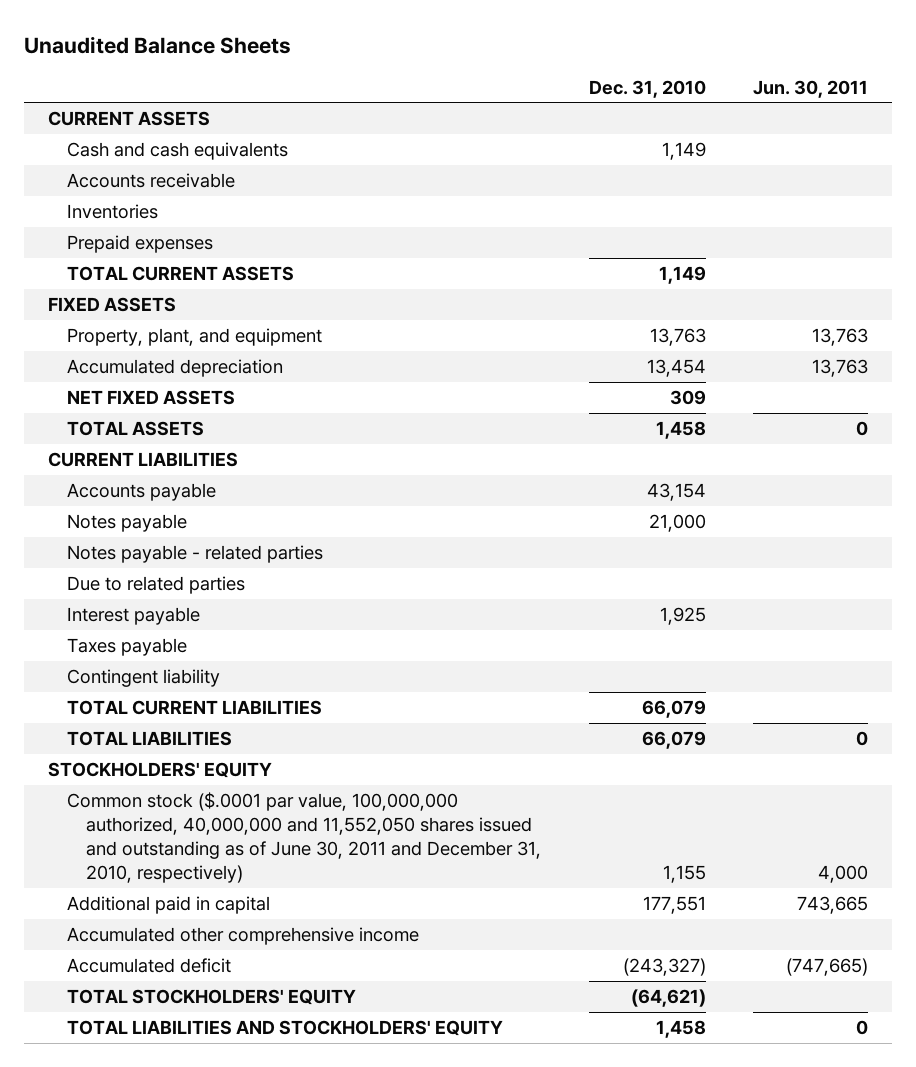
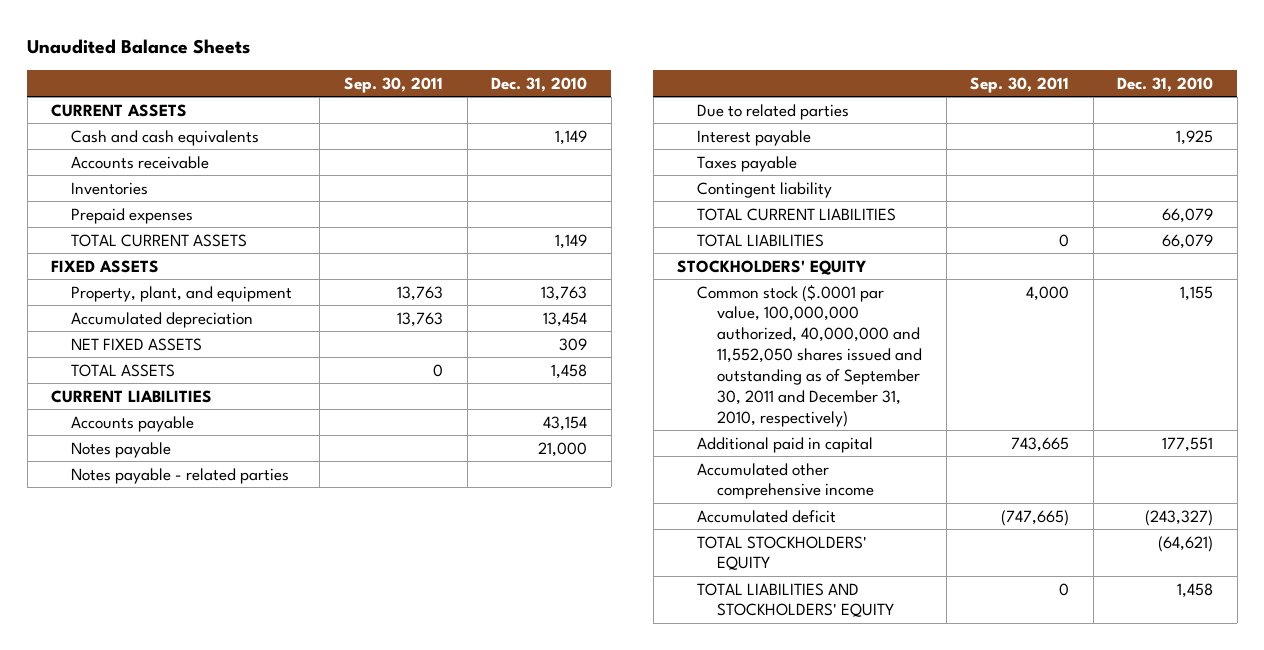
- | Dec. 31, 2010 | Jun. 30, 2011
+ | Sep. 30, 2011 | Dec. 31, 2010
- Common stock ($.0001 par value, 100,000,000 authorized, 40,000,000 and 11,552,050 shares issued and outstanding as of June 30, 2011 and December 31, 2010, respectively) | 1,155 | 4,000
+ Common stock ($.0001 par value, 100,000,000 authorized, 40,000,000 and 11,552,050 shares issued and outstanding as of September 30, 2011 and December 31, 2010, respectively) | 4,000 | 1,155

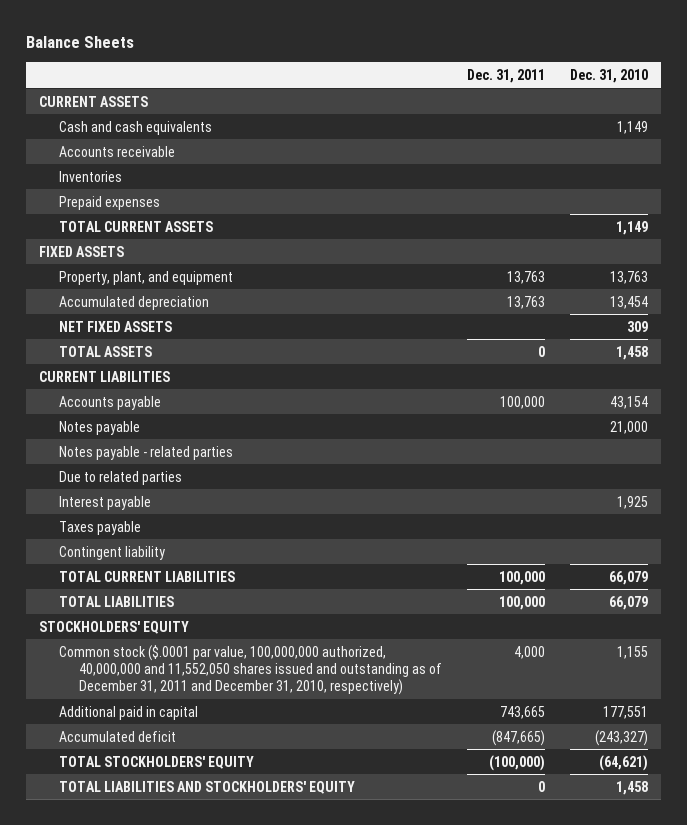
- Unaudited Balance Sheets
+ Balance Sheets
- | Sep. 30, 2011 | Dec. 31, 2010
+ | Dec. 31, 2011 | Dec. 31, 2010
- Common stock ($.0001 par value, 100,000,000 authorized, 40,000,000 and 11,552,050 shares issued and outstanding as of September 30, 2011 and December 31, 2010, respectively) | 4,000 | 1,155
+ Common stock ($.0001 par value, 100,000,000 authorized, 40,000,000 and 11,552,050 shares issued and outstanding as of December 31, 2011 and December 31, 2010, respectively) | 4,000 | 1,155
- Accumulated other comprehensive income

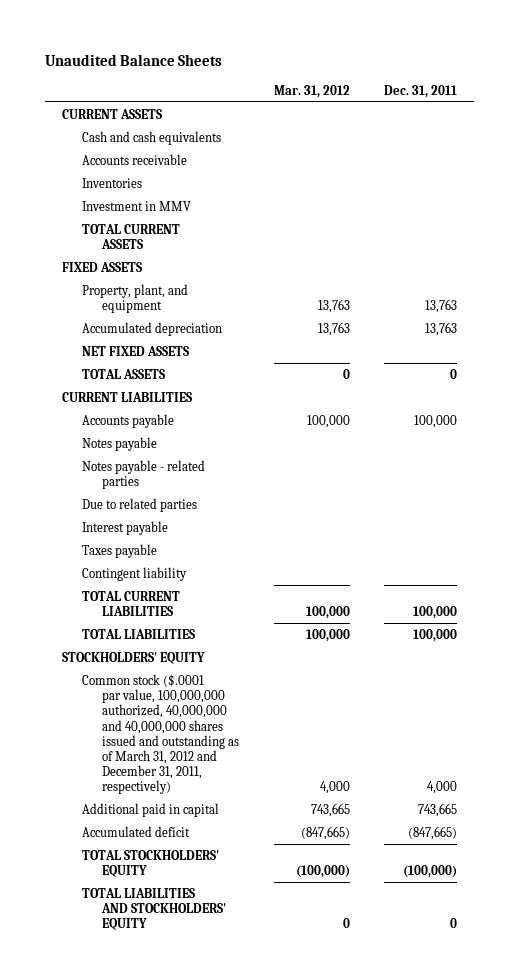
- Balance Sheets
+ Unaudited Balance Sheets
- | Dec. 31, 2011 | Dec. 31, 2010
+ | Mar. 31, 2012 | Dec. 31, 2011
- Prepaid expenses
+ Investment in MMV
- Common stock ($.0001 par value, 100,000,000 authorized, 40,000,000 and 11,552,050 shares issued and outstanding as of December 31, 2011 and December 31, 2010, respectively) | 4,000 | 1,155
+ Common stock ($.0001 par value, 100,000,000 authorized, 40,000,000 and 40,000,000 shares issued and outstanding as of March 31, 2012 and December 31, 2011, respectively) | 4,000 | 4,000

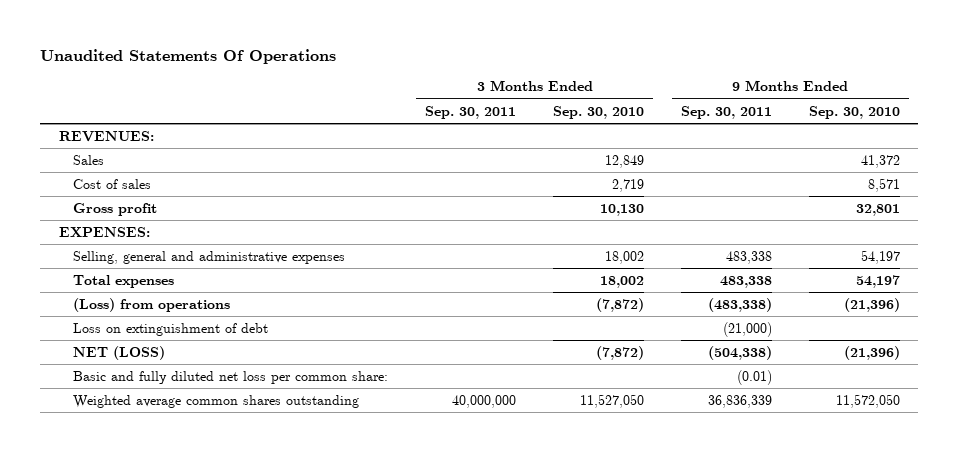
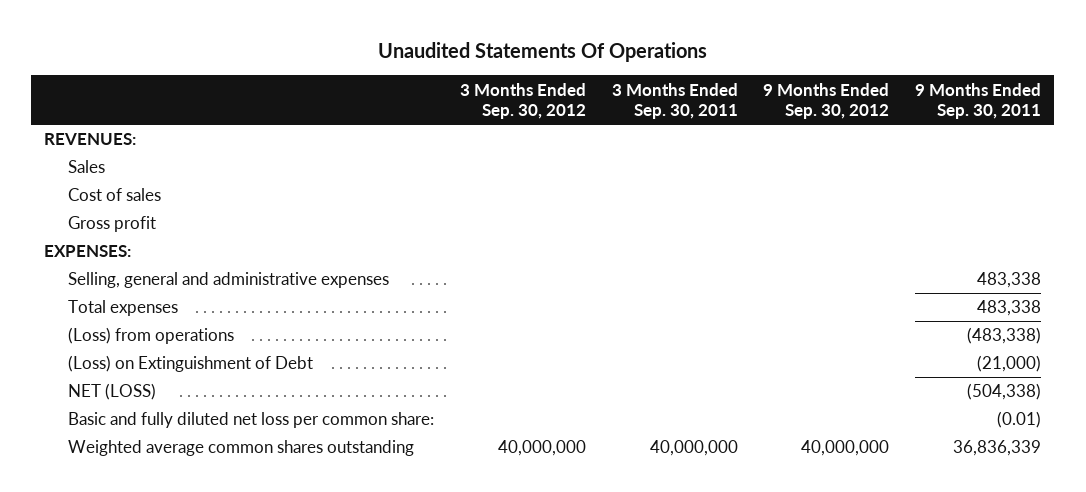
- | 3 Months Ended Sep. 30, 2011 | 3 Months Ended Sep. 30, 2010 | 9 Months Ended Sep. 30, 2011 | 9 Months Ended Sep. 30, 2010
+ | 3 Months Ended Sep. 30, 2012 | 3 Months Ended Sep. 30, 2011 | 9 Months Ended Sep. 30, 2012 | 9 Months Ended Sep. 30, 2011
- Loss on extinguishment of debt | | | (21,000) |
+ (Loss) on Extinguishment of Debt | | | | (21,000)

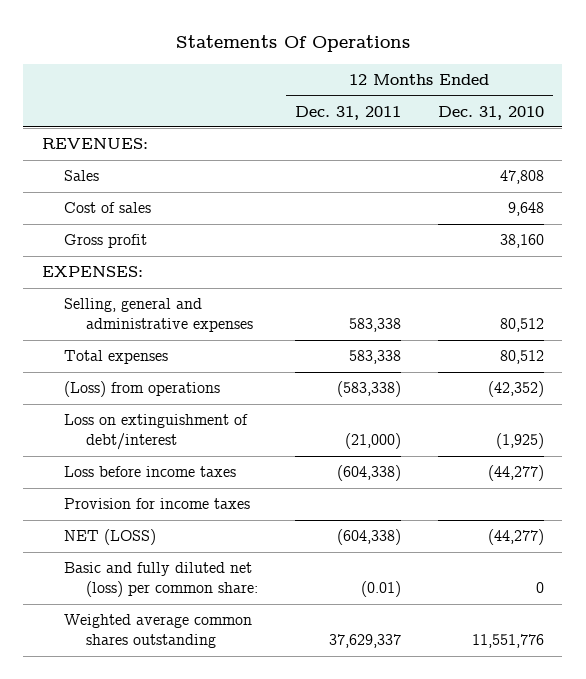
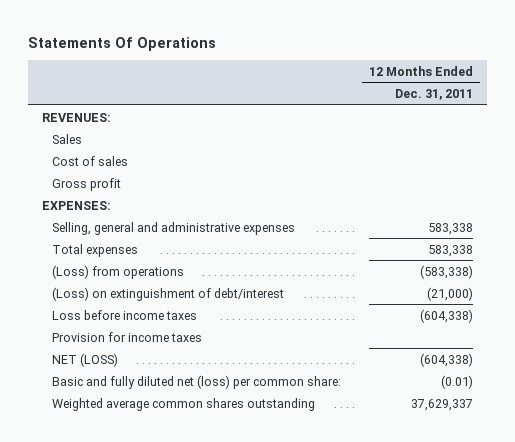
- | 12 Months Ended Dec. 31, 2011 | 12 Months Ended Dec. 31, 2010
+ | 12 Months Ended Dec. 31, 2011
- Loss on extinguishment of debt/interest | (21,000) | (1,925)
+ (Loss) on extinguishment of debt/interest | (21,000)

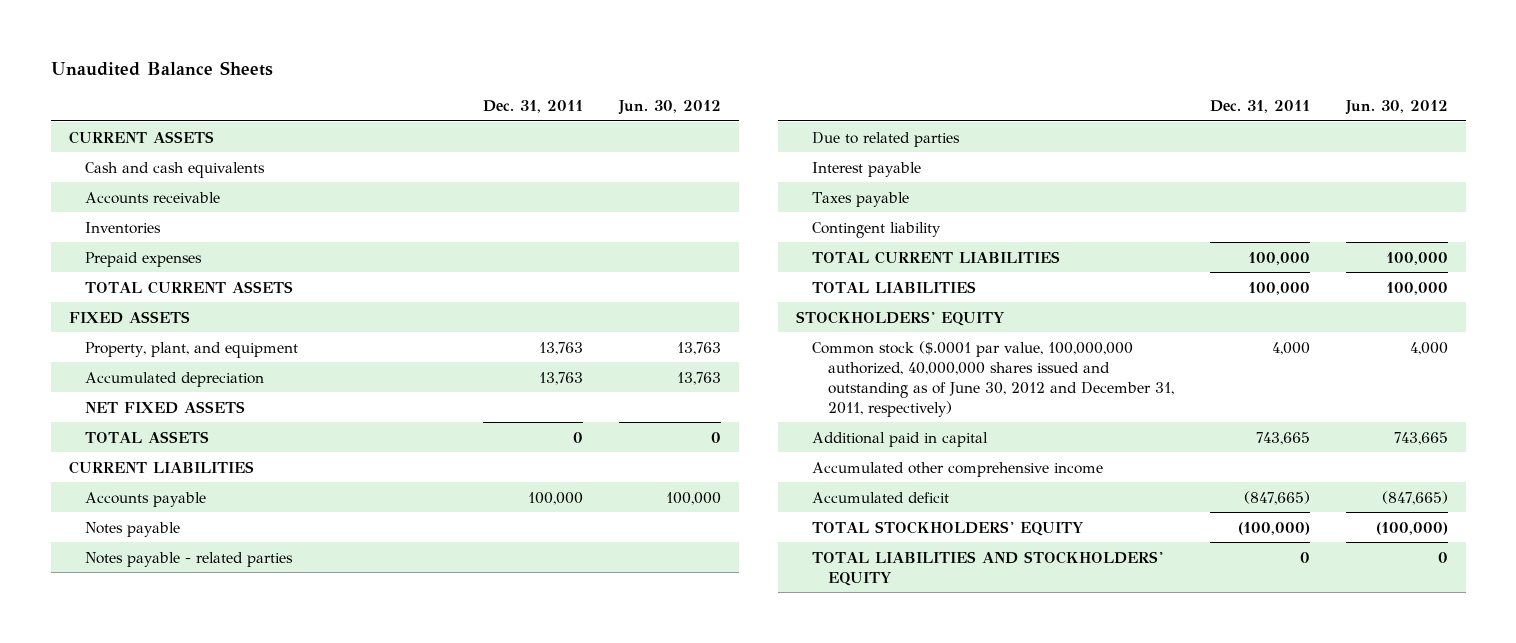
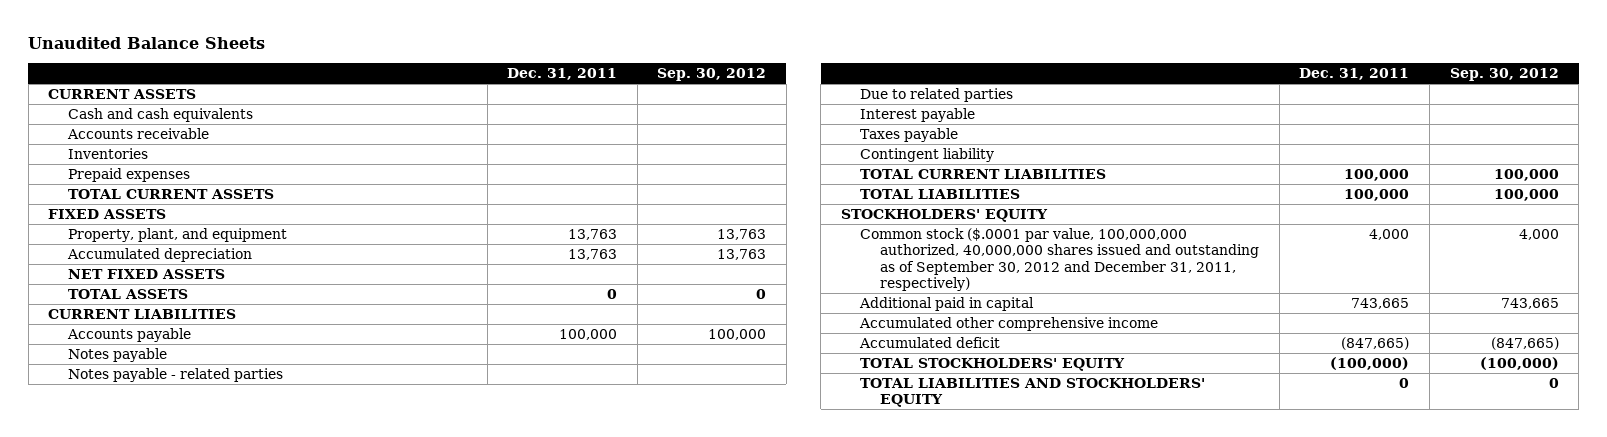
- | Dec. 31, 2011 | Jun. 30, 2012
+ | Dec. 31, 2011 | Sep. 30, 2012
- Common stock ($.0001 par value, 100,000,000 authorized, 40,000,000 shares issued and outstanding as of June 30, 2012 and December 31, 2011, respectively) | 4,000 | 4,000
+ Common stock ($.0001 par value, 100,000,000 authorized, 40,000,000 shares issued and outstanding as of September 30, 2012 and December 31, 2011, respectively) | 4,000 | 4,000

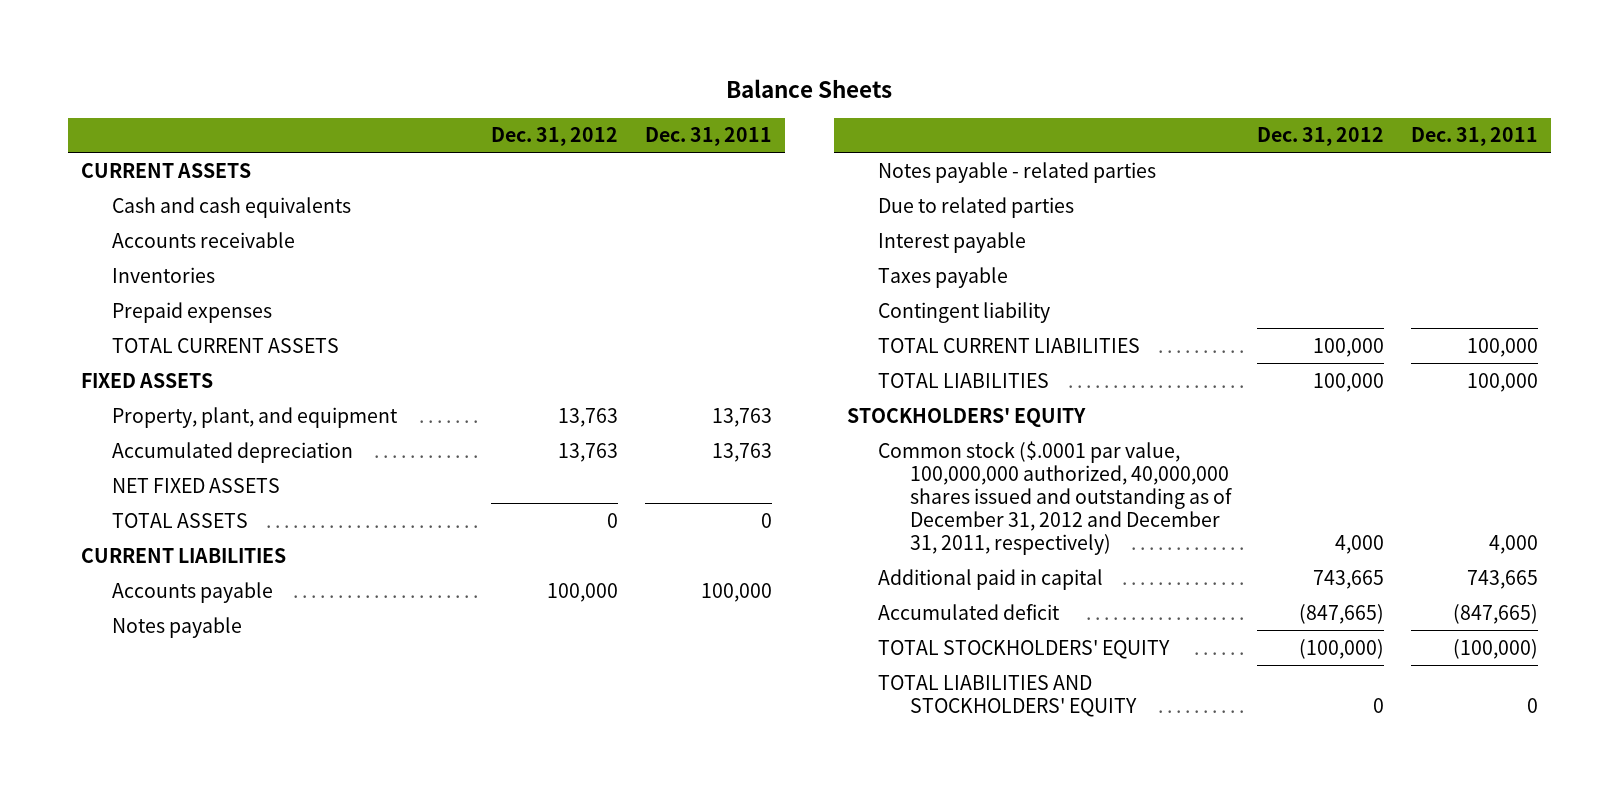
- Unaudited Balance Sheets
+ Balance Sheets
- | Dec. 31, 2011 | Sep. 30, 2012
+ | Dec. 31, 2012 | Dec. 31, 2011
- Common stock ($.0001 par value, 100,000,000 authorized, 40,000,000 shares issued and outstanding as of September 30, 2012 and December 31, 2011, respectively) | 4,000 | 4,000
+ Common stock ($.0001 par value, 100,000,000 authorized, 40,000,000 shares issued and outstanding as of December 31, 2012 and December 31, 2011, respectively) | 4,000 | 4,000
- Accumulated other comprehensive income

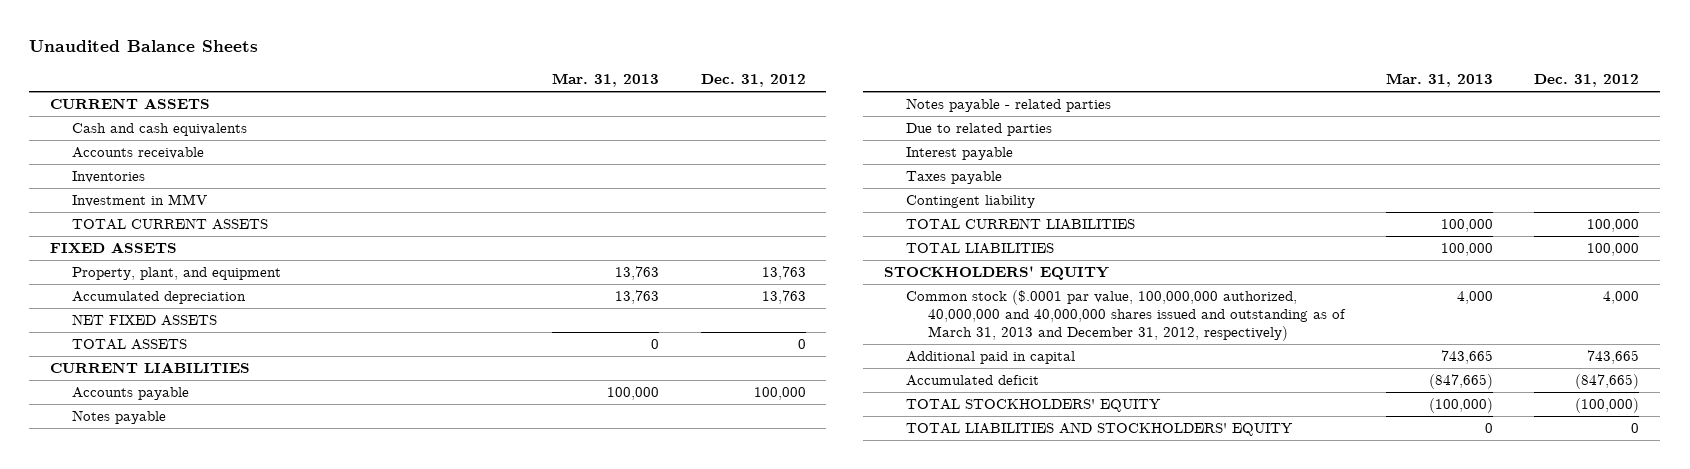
- Balance Sheets
+ Unaudited Balance Sheets
- | Dec. 31, 2012 | Dec. 31, 2011
+ | Mar. 31, 2013 | Dec. 31, 2012
- Prepaid expenses
+ Investment in MMV
- Common stock ($.0001 par value, 100,000,000 authorized, 40,000,000 shares issued and outstanding as of December 31, 2012 and December 31, 2011, respectively) | 4,000 | 4,000
+ Common stock ($.0001 par value, 100,000,000 authorized, 40,000,000 and 40,000,000 shares issued and outstanding as of March 31, 2013 and December 31, 2012, respectively) | 4,000 | 4,000

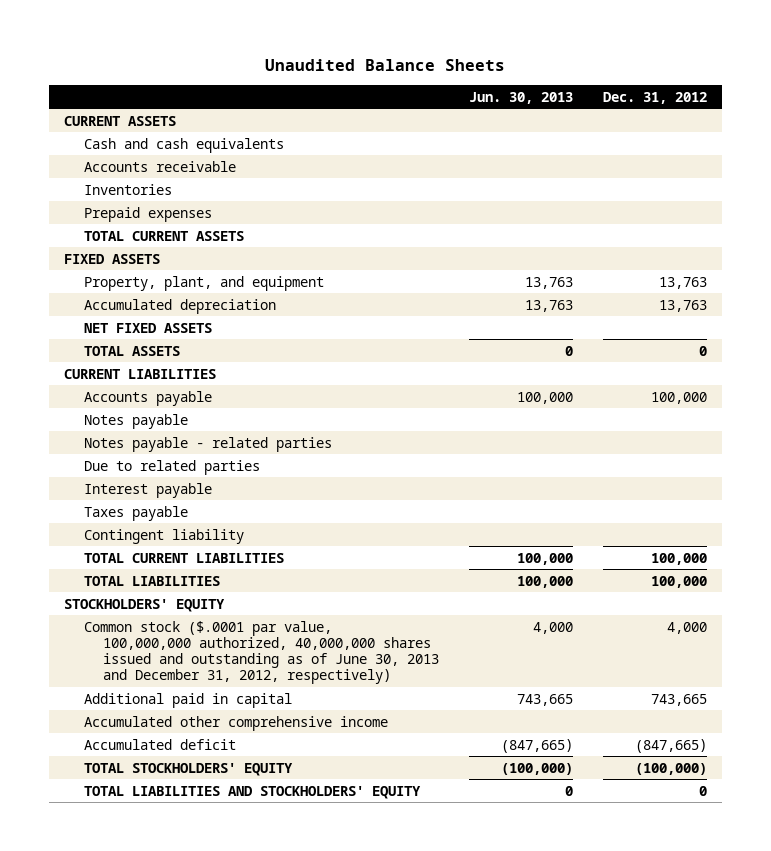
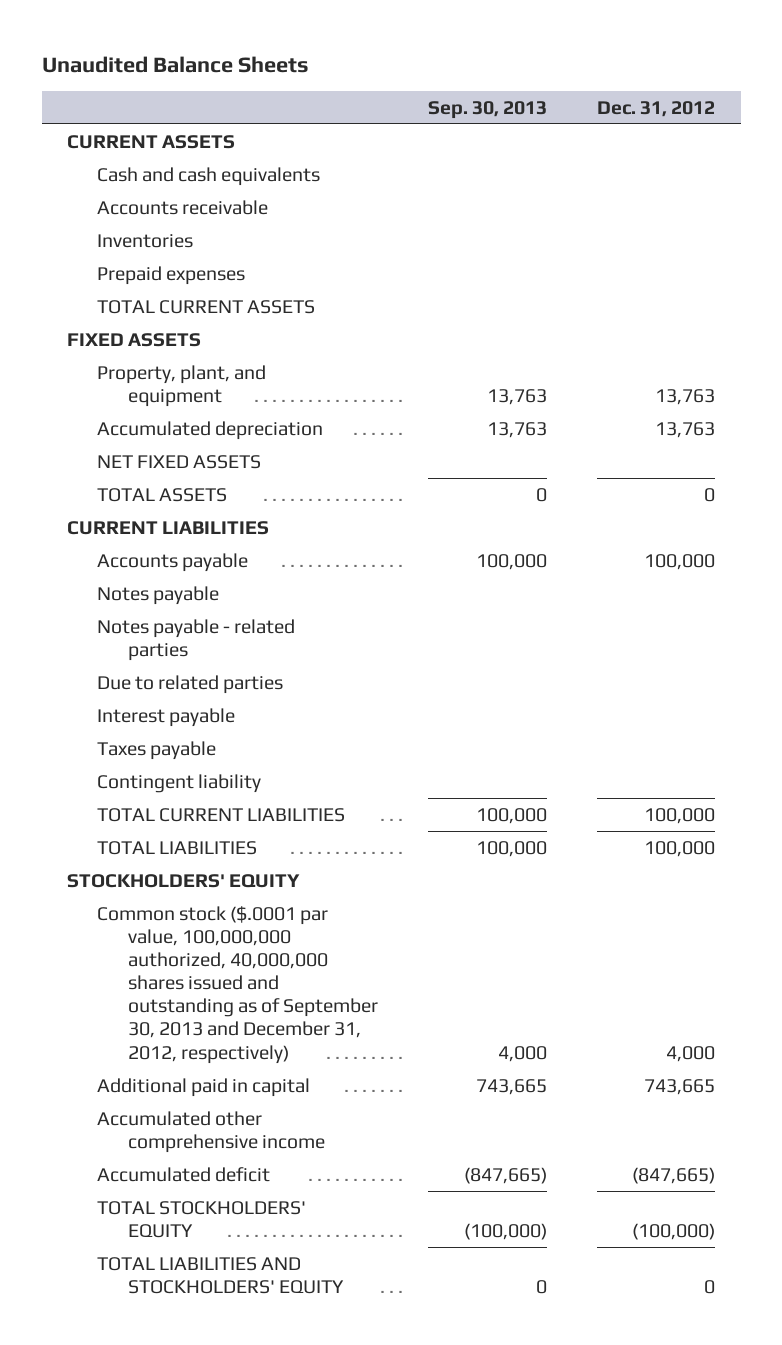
- | Jun. 30, 2013 | Dec. 31, 2012
+ | Sep. 30, 2013 | Dec. 31, 2012
- Common stock ($.0001 par value, 100,000,000 authorized, 40,000,000 shares issued and outstanding as of June 30, 2013 and December 31, 2012, respectively) | 4,000 | 4,000
+ Common stock ($.0001 par value, 100,000,000 authorized, 40,000,000 shares issued and outstanding as of September 30, 2013 and December 31, 2012, respectively) | 4,000 | 4,000

